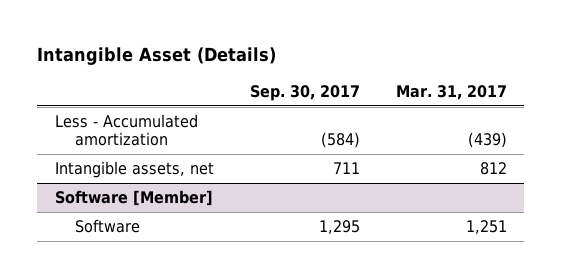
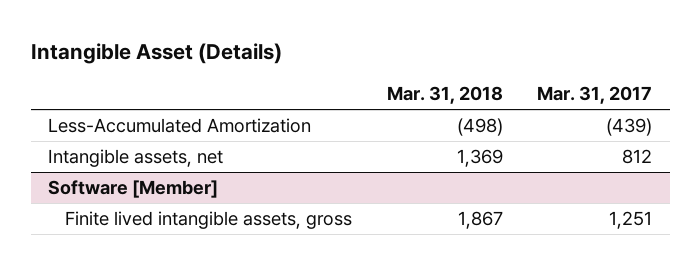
- | Sep. 30, 2017 | Mar. 31, 2017
+ | Mar. 31, 2018 | Mar. 31, 2017
- Less - Accumulated amortization | (584) | (439)
+ Less-Accumulated Amortization | (498) | (439)
@ Software [Member]
- Software | 1,295 | 1,251
+ Finite lived intangible assets, gross | 1,867 | 1,251

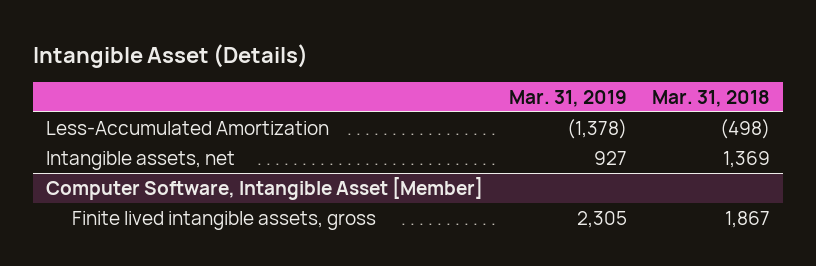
- | Mar. 31, 2018 | Mar. 31, 2017
+ | Mar. 31, 2019 | Mar. 31, 2018
- Software [Member]
+ Computer Software, Intangible Asset [Member]

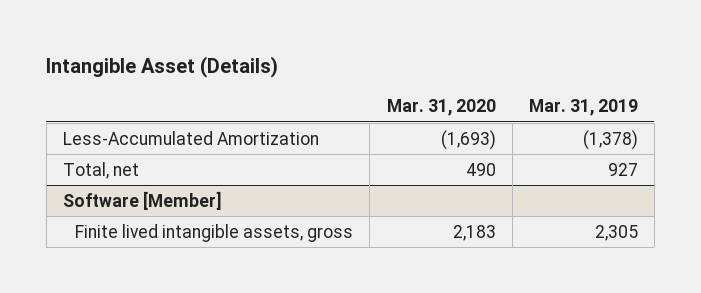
- | Mar. 31, 2019 | Mar. 31, 2018
+ | Mar. 31, 2020 | Mar. 31, 2019
- Intangible assets, net | 927 | 1,369
- Computer Software, Intangible Asset [Member]
+ Total, net | 490 | 927
+ Software [Member]

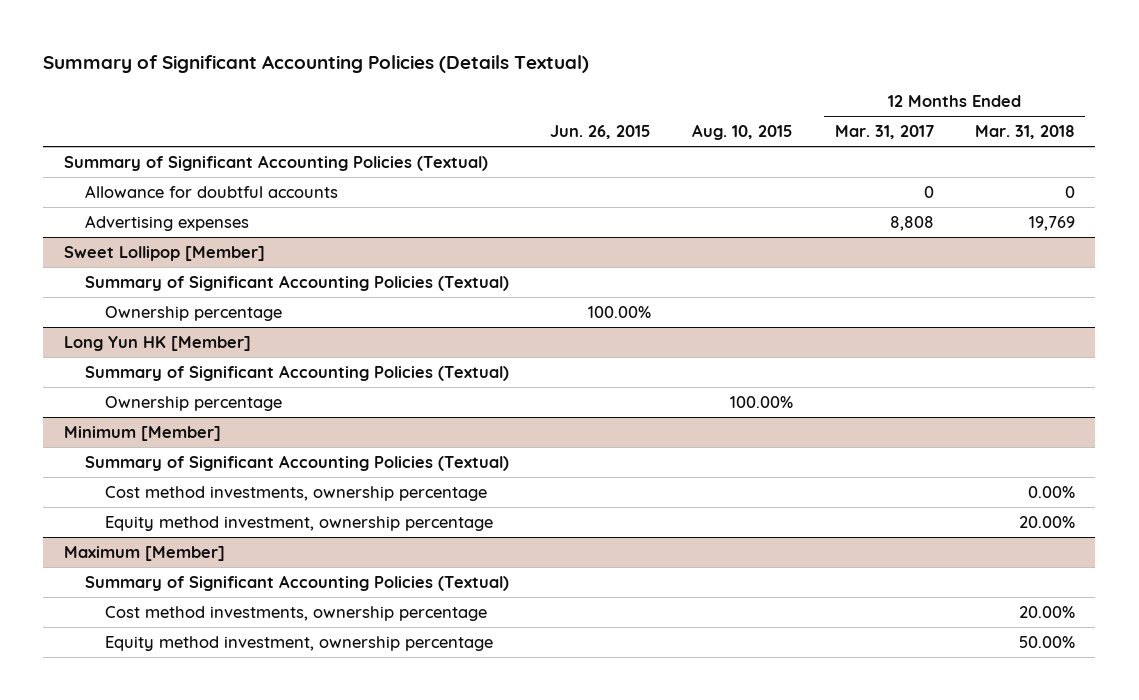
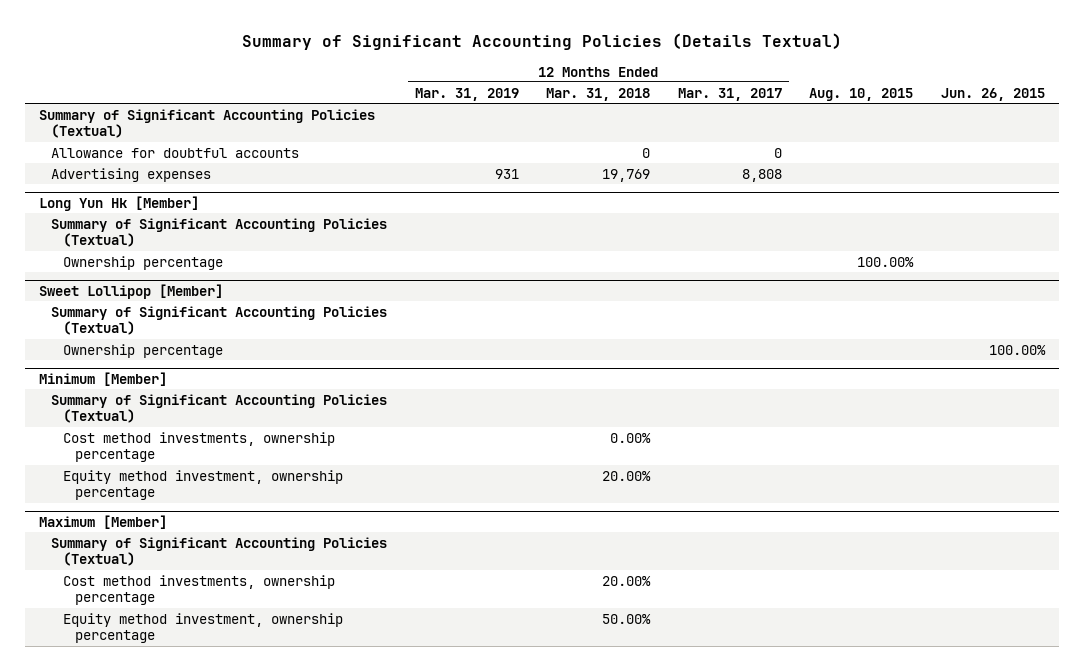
- | Jun. 26, 2015 | Aug. 10, 2015 | 12 Months Ended Mar. 31, 2017 | 12 Months Ended Mar. 31, 2018
+ | 12 Months Ended Mar. 31, 2019 | 12 Months Ended Mar. 31, 2018 | 12 Months Ended Mar. 31, 2017 | Aug. 10, 2015 | Jun. 26, 2015
+ Long Yun Hk [Member]
+ Summary of Significant Accounting Policies (Textual)
+ Ownership percentage | | | | 100.00% |
- Long Yun HK [Member]
- Summary of Significant Accounting Policies (Textual)
- Ownership percentage | | 100.00% | |

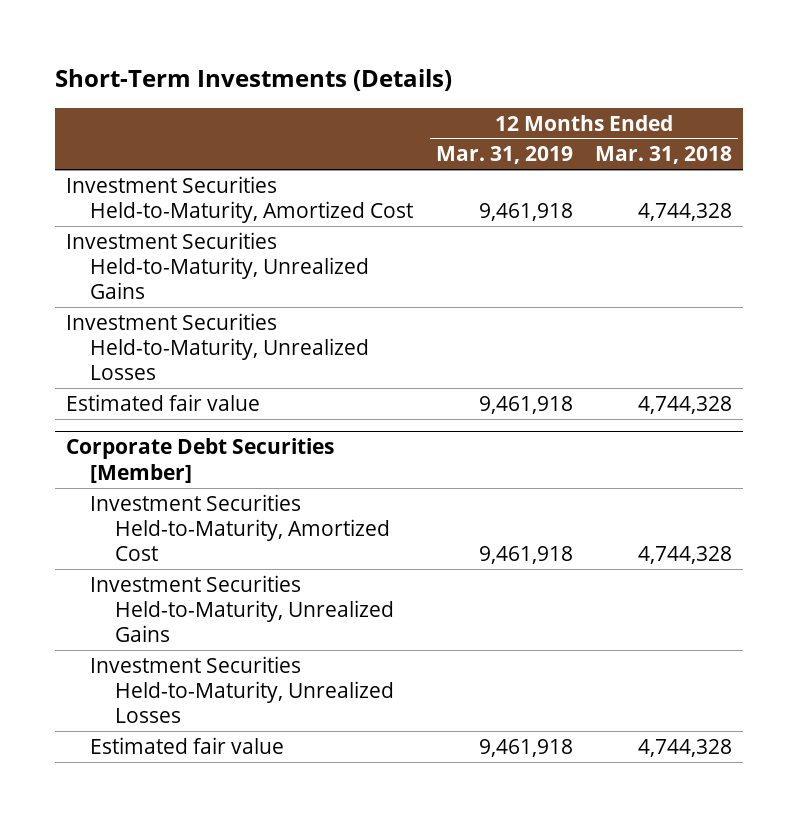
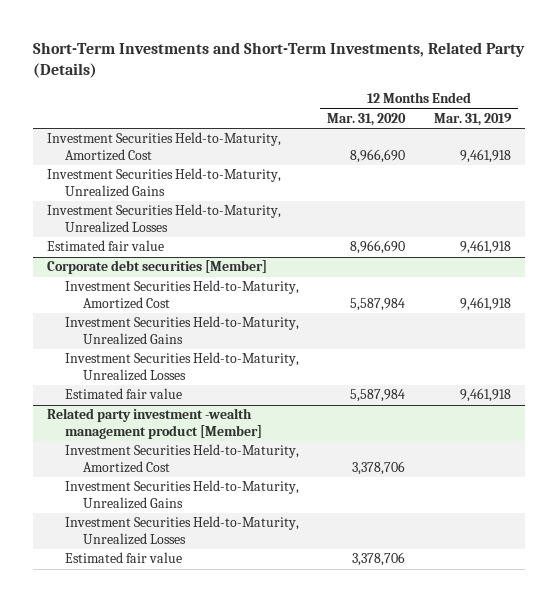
- Short-Term Investments (Details)
+ Short-Term Investments and Short-Term Investments, Related Party (Details)
- | 12 Months Ended Mar. 31, 2019 | 12 Months Ended Mar. 31, 2018
+ | 12 Months Ended Mar. 31, 2020 | 12 Months Ended Mar. 31, 2019
- Corporate Debt Securities [Member]
+ Corporate debt securities [Member]
+ Related party investment -wealth management product [Member]
+ Investment Securities Held-to-Maturity, Amortized Cost | 3,378,706 |
+ Investment Securities Held-to-Maturity, Unrealized Gains
+ Investment Securities Held-to-Maturity, Unrealized Losses
+ Estimated fair value | 3,378,706 |

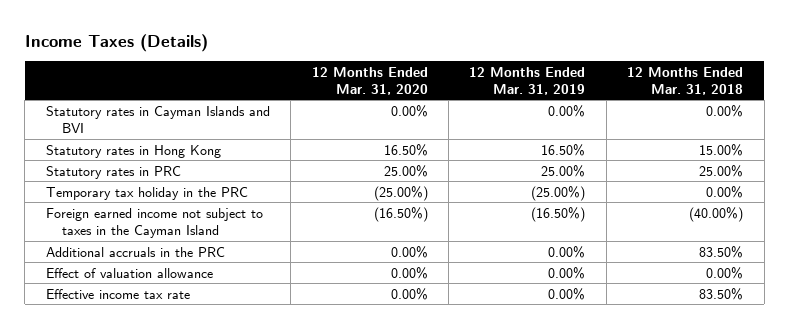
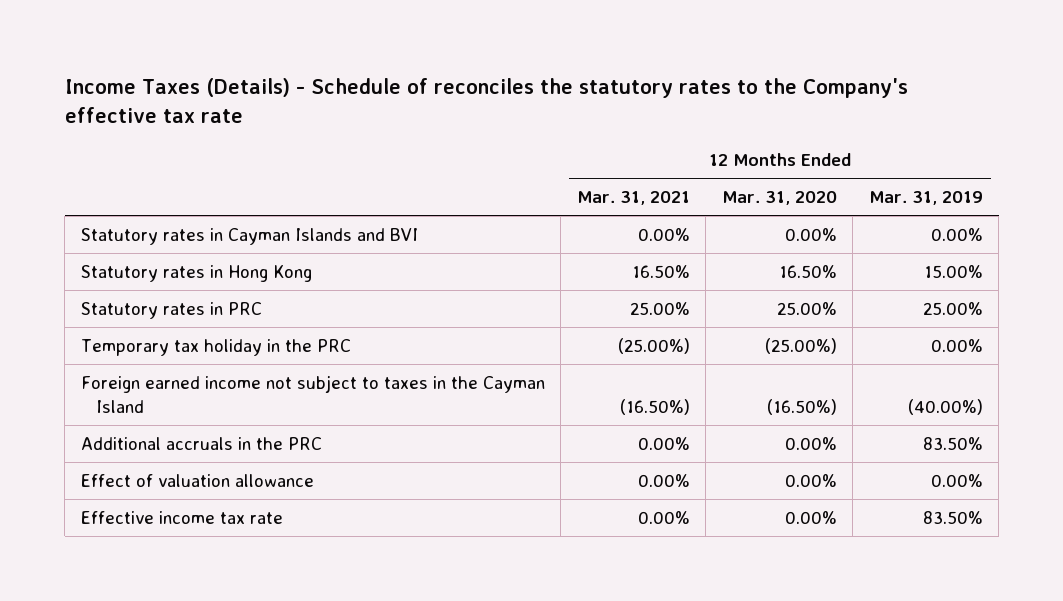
- Income Taxes (Details)
+ Income Taxes (Details) - Schedule of reconciles the statutory rates to the Company's effective tax rate
- | 12 Months Ended Mar. 31, 2020 | 12 Months Ended Mar. 31, 2019 | 12 Months Ended Mar. 31, 2018
+ | 12 Months Ended Mar. 31, 2021 | 12 Months Ended Mar. 31, 2020 | 12 Months Ended Mar. 31, 2019
- Statutory rates in Hong Kong | 16.50% | 16.50% | 15.00%
+ Statutory rates in Hong Kong | 16.50% | 16.50% | 15.00%
- Temporary tax holiday in the PRC | (25.00%) | (25.00%) | 0.00%
- Foreign earned income not subject to taxes in the Cayman Island | (16.50%) | (16.50%) | (40.00%)
- Additional accruals in the PRC | 0.00% | 0.00% | 83.50%
+ Temporary tax holiday in the PRC | (25.00%) | (25.00%) | 0.00%
+ Foreign earned income not subject to taxes in the Cayman Island | (16.50%) | (16.50%) | (40.00%)
+ Additional accruals in the PRC | 0.00% | 0.00% | 83.50%
- Effective income tax rate | 0.00% | 0.00% | 83.50%
+ Effective income tax rate | 0.00% | 0.00% | 83.50%

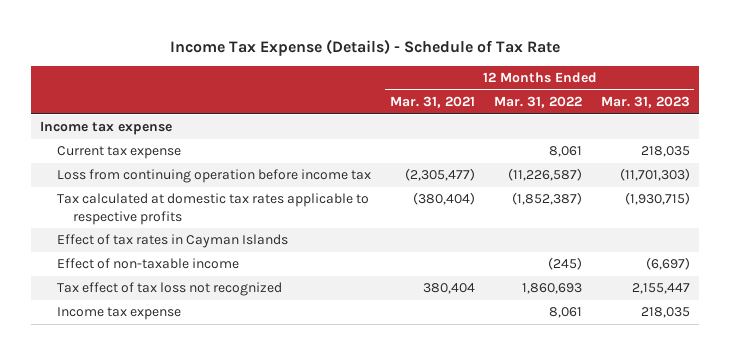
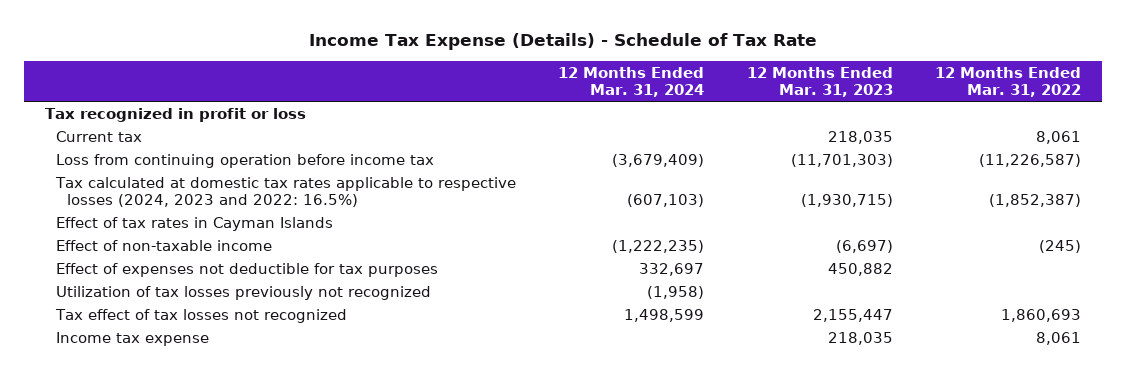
- | 12 Months Ended Mar. 31, 2021 | 12 Months Ended Mar. 31, 2022 | 12 Months Ended Mar. 31, 2023
+ | 12 Months Ended Mar. 31, 2024 | 12 Months Ended Mar. 31, 2023 | 12 Months Ended Mar. 31, 2022
- Income tax expense
- Current tax expense | | 8,061 | 218,035
+ Tax recognized in profit or loss
+ Current tax | | 218,035 | 8,061
- Tax calculated at domestic tax rates applicable to respective profits | (380,404) | (1,852,387) | (1,930,715)
+ Tax calculated at domestic tax rates applicable to respective losses (2024, 2023 and 2022: 16.5%) | (607,103) | (1,930,715) | (1,852,387)
- Tax effect of tax loss not recognized | 380,404 | 1,860,693 | 2,155,447
+ Effect of expenses not deductible for tax purposes | 332,697 | 450,882 |
+ Utilization of tax losses previously not recognized | (1,958) | |
+ Tax effect of tax losses not recognized | 1,498,599 | 2,155,447 | 1,860,693

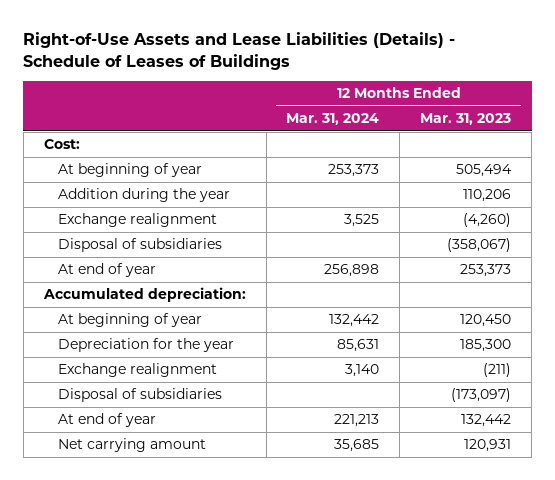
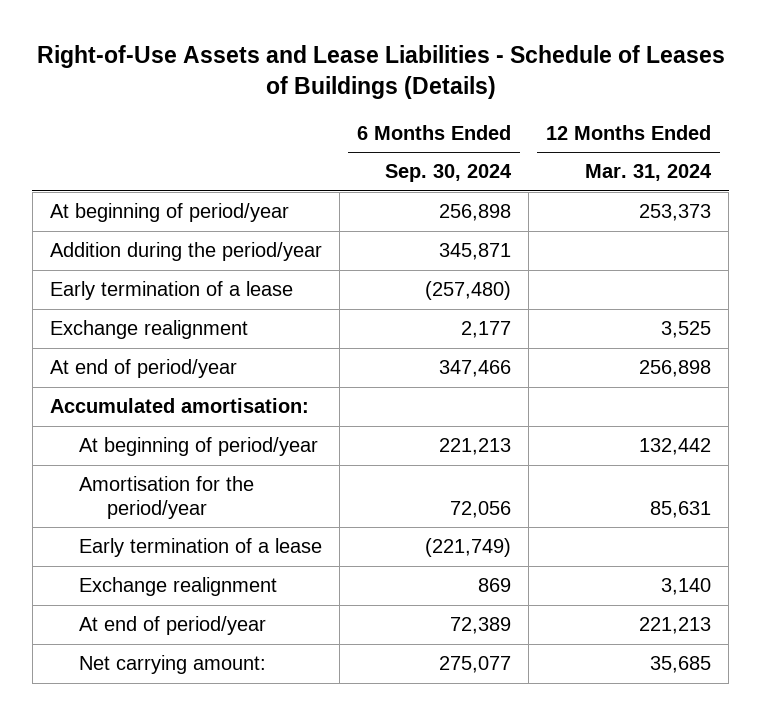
- Right-of-Use Assets and Lease Liabilities (Details) - Schedule of Leases of Buildings
+ Right-of-Use Assets and Lease Liabilities - Schedule of Leases of Buildings (Details)
- | 12 Months Ended Mar. 31, 2024 | 12 Months Ended Mar. 31, 2023
+ | 6 Months Ended Sep. 30, 2024 | 12 Months Ended Mar. 31, 2024
- Cost:
- At beginning of year | 253,373 | 505,494
- Addition during the year | | 110,206
+ At beginning of period/year | 256,898 | 253,373
+ Addition during the period/year | 345,871 |
+ Early termination of a lease | (257,480) |
- Disposal of subsidiaries | | (358,067)
- At end of year | 256,898 | 253,373
- Accumulated depreciation:
- At beginning of year | 132,442 | 120,450
- Depreciation for the year | 85,631 | 185,300
+ At end of period/year | 347,466 | 256,898
+ Accumulated amortisation:
+ At beginning of period/year | 221,213 | 132,442
+ Amortisation for the period/year | 72,056 | 85,631
+ Early termination of a lease | (221,749) |
- Disposal of subsidiaries | | (173,097)
- At end of year | 221,213 | 132,442
- Net carrying amount | 35,685 | 120,931
+ At end of period/year | 72,389 | 221,213
+ Net carrying amount: | 275,077 | 35,685

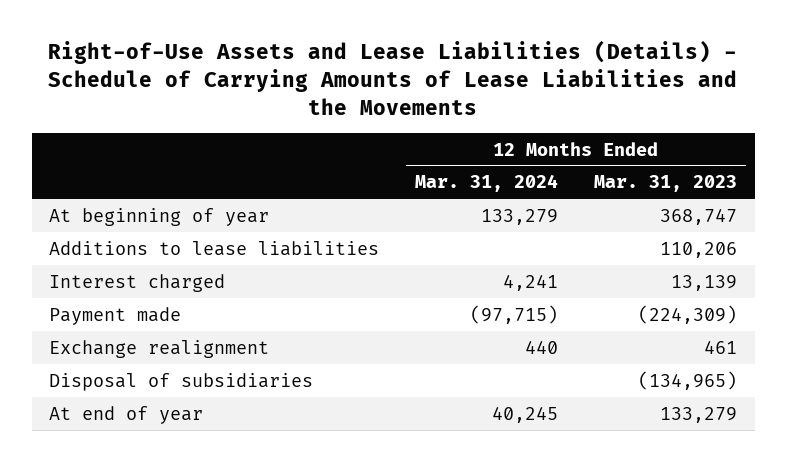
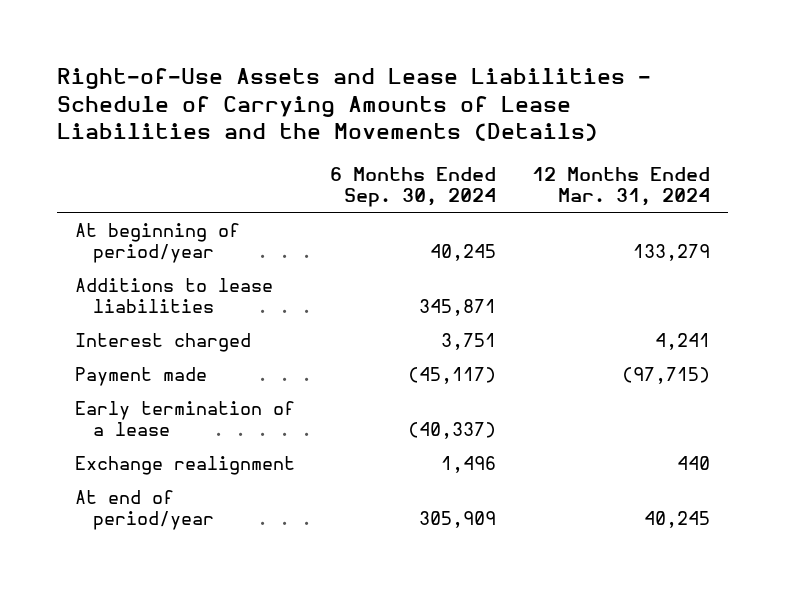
- Right-of-Use Assets and Lease Liabilities (Details) - Schedule of Carrying Amounts of Lease Liabilities and the Movements
+ Right-of-Use Assets and Lease Liabilities - Schedule of Carrying Amounts of Lease Liabilities and the Movements (Details)
- | 12 Months Ended Mar. 31, 2024 | 12 Months Ended Mar. 31, 2023
+ | 6 Months Ended Sep. 30, 2024 | 12 Months Ended Mar. 31, 2024
- At beginning of year | 133,279 | 368,747
+ At beginning of period/year | 40,245 | 133,279
+ Early termination of a lease | (40,337) |
- Disposal of subsidiaries | | (134,965)
- At end of year | 40,245 | 133,279
+ At end of period/year | 305,909 | 40,245

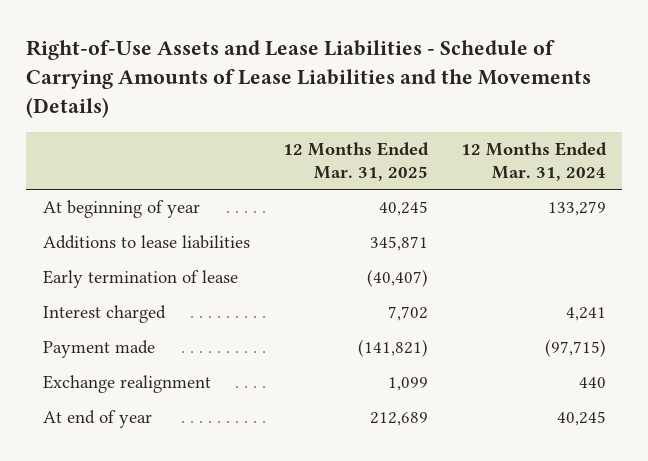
- | 6 Months Ended Sep. 30, 2024 | 12 Months Ended Mar. 31, 2024
+ | 12 Months Ended Mar. 31, 2025 | 12 Months Ended Mar. 31, 2024
- At beginning of period/year | 40,245 | 133,279
+ At beginning of year | 40,245 | 133,279
+ Early termination of lease | (40,407) |
- Early termination of a lease | (40,337) |
- At end of period/year | 305,909 | 40,245
+ At end of year | 212,689 | 40,245

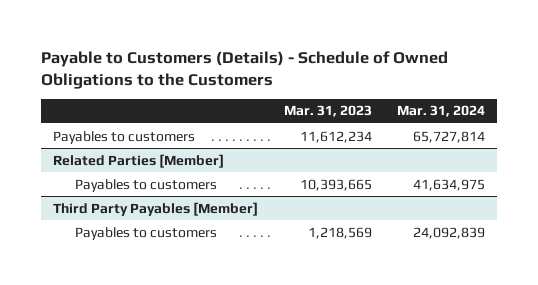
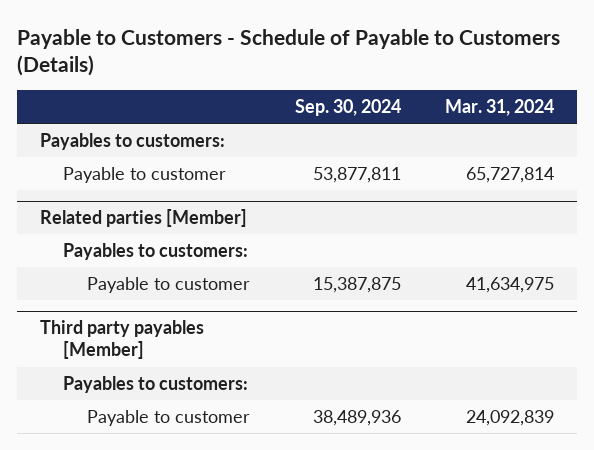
- Payable to Customers (Details) - Schedule of Owned Obligations to the Customers
+ Payable to Customers - Schedule of Payable to Customers (Details)
- | Mar. 31, 2023 | Mar. 31, 2024
+ | Sep. 30, 2024 | Mar. 31, 2024
- Payables to customers | 11,612,234 | 65,727,814
- Related Parties [Member]
- Payables to customers | 10,393,665 | 41,634,975
- Third Party Payables [Member]
- Payables to customers | 1,218,569 | 24,092,839
+ Payables to customers:
+ Payable to customer | 53,877,811 | 65,727,814
+ Related parties [Member]
+ Payables to customers:
+ Payable to customer | 15,387,875 | 41,634,975
+ Third party payables [Member]
+ Payables to customers:
+ Payable to customer | 38,489,936 | 24,092,839

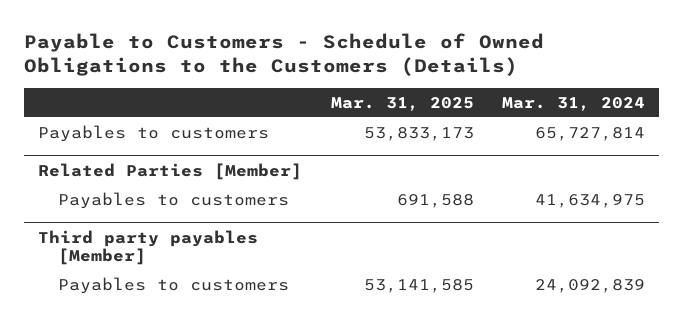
- Payable to Customers - Schedule of Payable to Customers (Details)
+ Payable to Customers - Schedule of Owned Obligations to the Customers (Details)
- | Sep. 30, 2024 | Mar. 31, 2024
+ | Mar. 31, 2025 | Mar. 31, 2024
- Payables to customers:
- Payable to customer | 53,877,811 | 65,727,814
- Related parties [Member]
- Payables to customers:
- Payable to customer | 15,387,875 | 41,634,975
+ Payables to customers | 53,833,173 | 65,727,814
+ Related Parties [Member]
+ Payables to customers | 691,588 | 41,634,975
@ Third party payables [Member]
- Payables to customers:
- Payable to customer | 38,489,936 | 24,092,839
+ Payables to customers | 53,141,585 | 24,092,839

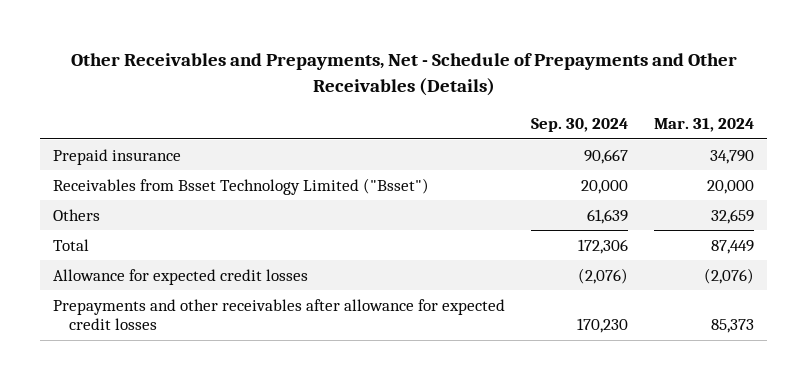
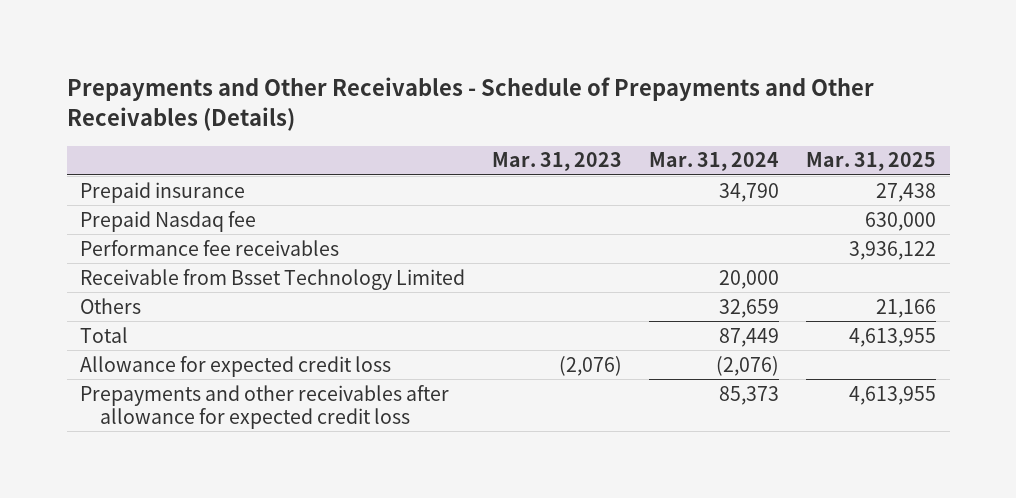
- Other Receivables and Prepayments, Net - Schedule of Prepayments and Other Receivables (Details)
+ Prepayments and Other Receivables - Schedule of Prepayments and Other Receivables (Details)
- | Sep. 30, 2024 | Mar. 31, 2024
+ | Mar. 31, 2023 | Mar. 31, 2024 | Mar. 31, 2025
- Receivables from Bsset Technology Limited ("Bsset") | 20,000 | 20,000
+ Prepaid Nasdaq fee | | | 630,000
+ Performance fee receivables | | | 3,936,122
+ Receivable from Bsset Technology Limited | | 20,000 |
- Allowance for expected credit losses | (2,076) | (2,076)
- Prepayments and other receivables after allowance for expected credit losses | 170,230 | 85,373
+ Allowance for expected credit loss | (2,076) | (2,076) |
+ Prepayments and other receivables after allowance for expected credit loss | | 85,373 | 4,613,955

